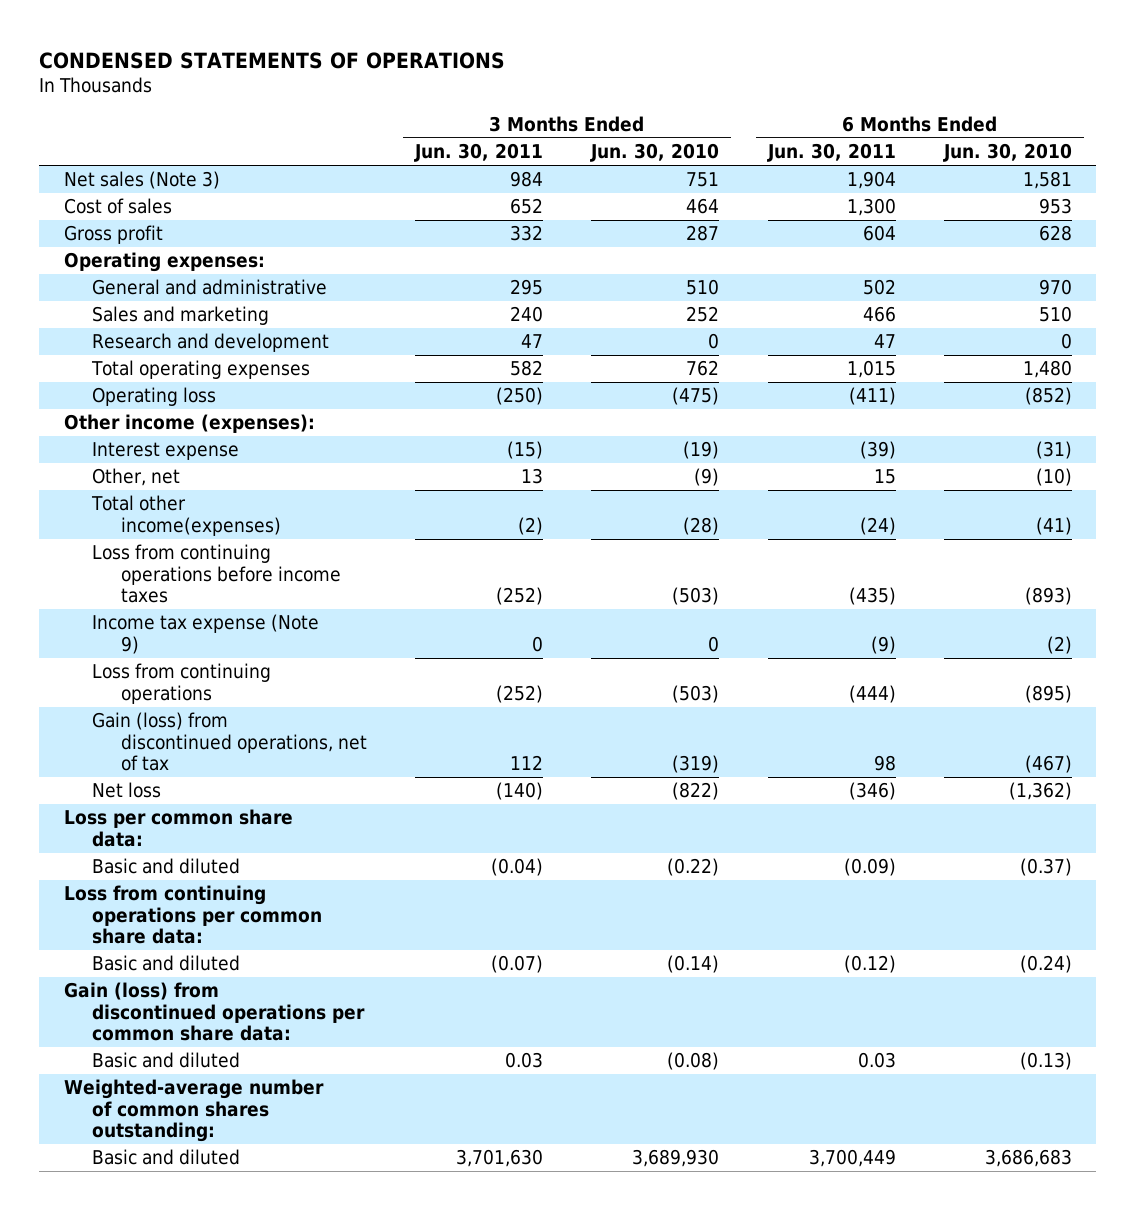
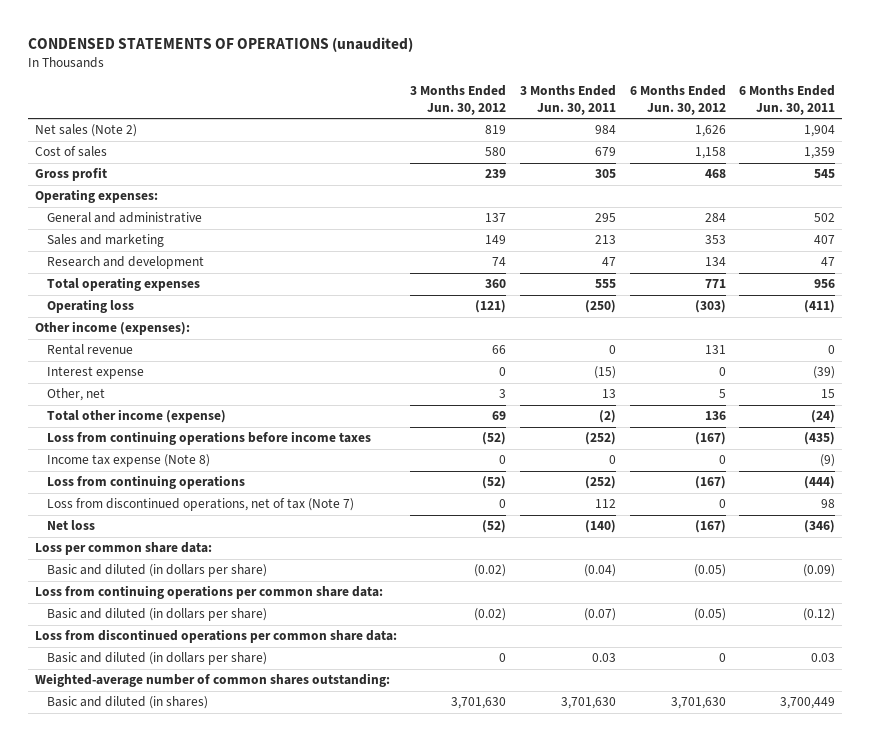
- CONDENSED STATEMENTS OF OPERATIONS
+ CONDENSED STATEMENTS OF OPERATIONS (unaudited)
- | 3 Months Ended Jun. 30, 2011 | 3 Months Ended Jun. 30, 2010 | 6 Months Ended Jun. 30, 2011 | 6 Months Ended Jun. 30, 2010
+ | 3 Months Ended Jun. 30, 2012 | 3 Months Ended Jun. 30, 2011 | 6 Months Ended Jun. 30, 2012 | 6 Months Ended Jun. 30, 2011
- Net sales (Note 3) | 984 | 751 | 1,904 | 1,581
- Cost of sales | 652 | 464 | 1,300 | 953
- Gross profit | 332 | 287 | 604 | 628
+ Net sales (Note 2) | 819 | 984 | 1,626 | 1,904
+ Cost of sales | 580 | 679 | 1,158 | 1,359
+ Gross profit | 239 | 305 | 468 | 545
- Sales and marketing | 240 | 252 | 466 | 510
+ Sales and marketing | 149 | 213 | 353 | 407
- Total operating expenses | 582 | 762 | 1,015 | 1,480
+ Total operating expenses | 360 | 555 | 771 | 956
+ Rental revenue | 66 | 0 | 131 | 0
- Total other income(expenses) | (2) | (28) | (24) | (41)
+ Total other income (expense) | 69 | (2) | 136 | (24)
- Income tax expense (Note 9) | 0 | 0 | (9) | (2)
+ Income tax expense (Note 8) | 0 | 0 | 0 | (9)
- Gain (loss) from discontinued operations, net of tax | 112 | (319) | 98 | (467)
+ Loss from discontinued operations, net of tax (Note 7) | 0 | 112 | 0 | 98
- Basic and diluted | (0.04) | (0.22) | (0.09) | (0.37)
+ Basic and diluted (in dollars per share) | (0.02) | (0.04) | (0.05) | (0.09)
- Basic and diluted | (0.07) | (0.14) | (0.12) | (0.24)
- Gain (loss) from discontinued operations per common share data:
- Basic and diluted | 0.03 | (0.08) | 0.03 | (0.13)
+ Basic and diluted (in dollars per share) | (0.02) | (0.07) | (0.05) | (0.12)
+ Loss from discontinued operations per common share data:
+ Basic and diluted (in dollars per share) | 0 | 0.03 | 0 | 0.03
- Basic and diluted | 3,701,630 | 3,689,930 | 3,700,449 | 3,686,683
+ Basic and diluted (in shares) | 3,701,630 | 3,701,630 | 3,701,630 | 3,700,449

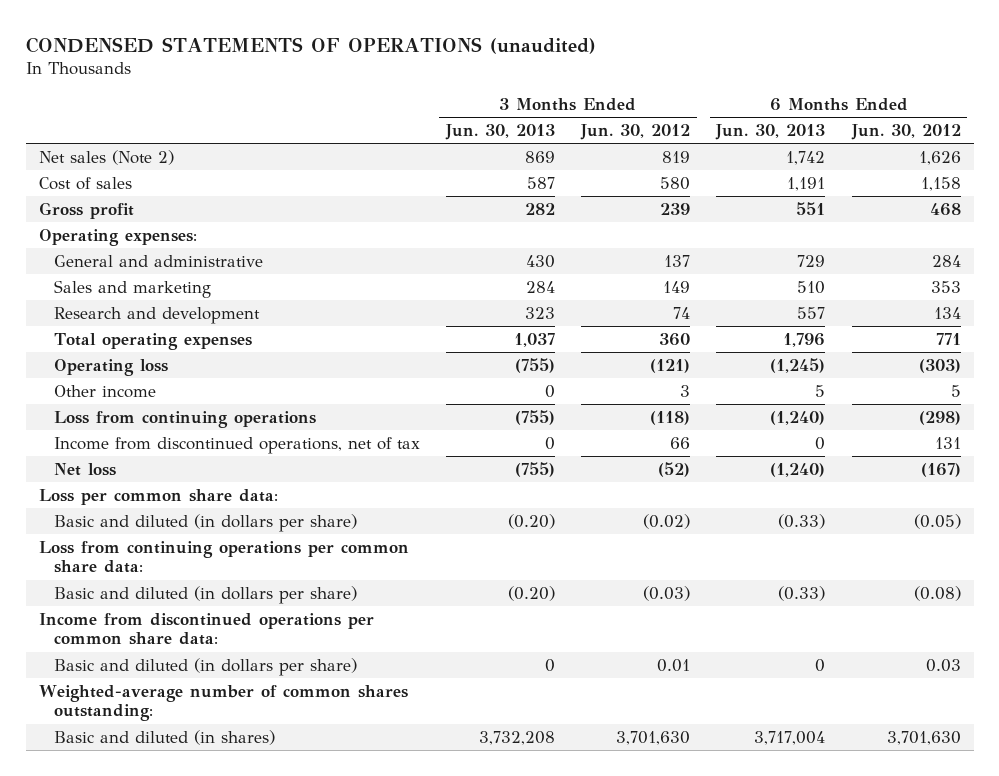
- | 3 Months Ended Jun. 30, 2012 | 3 Months Ended Jun. 30, 2011 | 6 Months Ended Jun. 30, 2012 | 6 Months Ended Jun. 30, 2011
+ | 3 Months Ended Jun. 30, 2013 | 3 Months Ended Jun. 30, 2012 | 6 Months Ended Jun. 30, 2013 | 6 Months Ended Jun. 30, 2012
- Other income (expenses):
- Rental revenue | 66 | 0 | 131 | 0
- Interest expense | 0 | (15) | 0 | (39)
- Other, net | 3 | 13 | 5 | 15
- Total other income (expense) | 69 | (2) | 136 | (24)
- Loss from continuing operations before income taxes | (52) | (252) | (167) | (435)
- Income tax expense (Note 8) | 0 | 0 | 0 | (9)
- Loss from continuing operations | (52) | (252) | (167) | (444)
- Loss from discontinued operations, net of tax (Note 7) | 0 | 112 | 0 | 98
+ Other income | 0 | 3 | 5 | 5
+ Loss from continuing operations | (755) | (118) | (1,240) | (298)
+ Income from discontinued operations, net of tax | 0 | 66 | 0 | 131
- Basic and diluted (in dollars per share) | (0.02) | (0.07) | (0.05) | (0.12)
- Loss from discontinued operations per common share data:
- Basic and diluted (in dollars per share) | 0 | 0.03 | 0 | 0.03
+ Basic and diluted (in dollars per share) | (0.20) | (0.03) | (0.33) | (0.08)
+ Income from discontinued operations per common share data:
+ Basic and diluted (in dollars per share) | 0 | 0.01 | 0 | 0.03

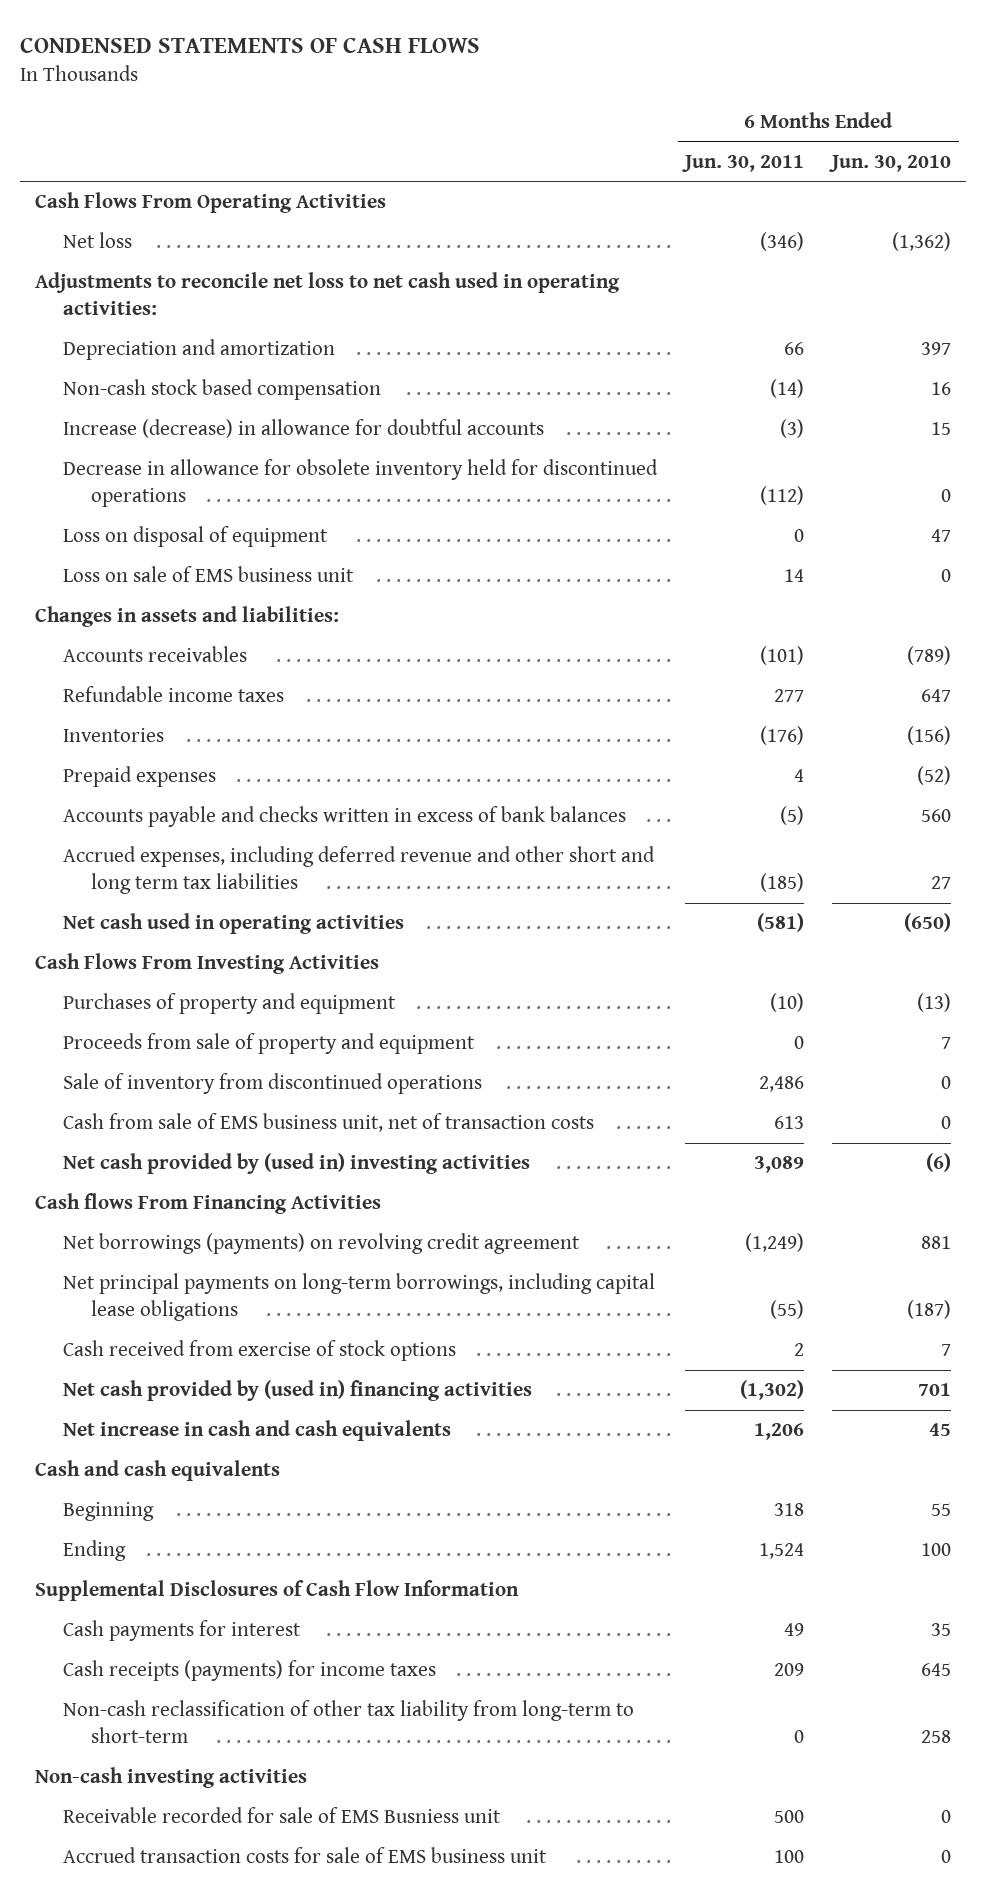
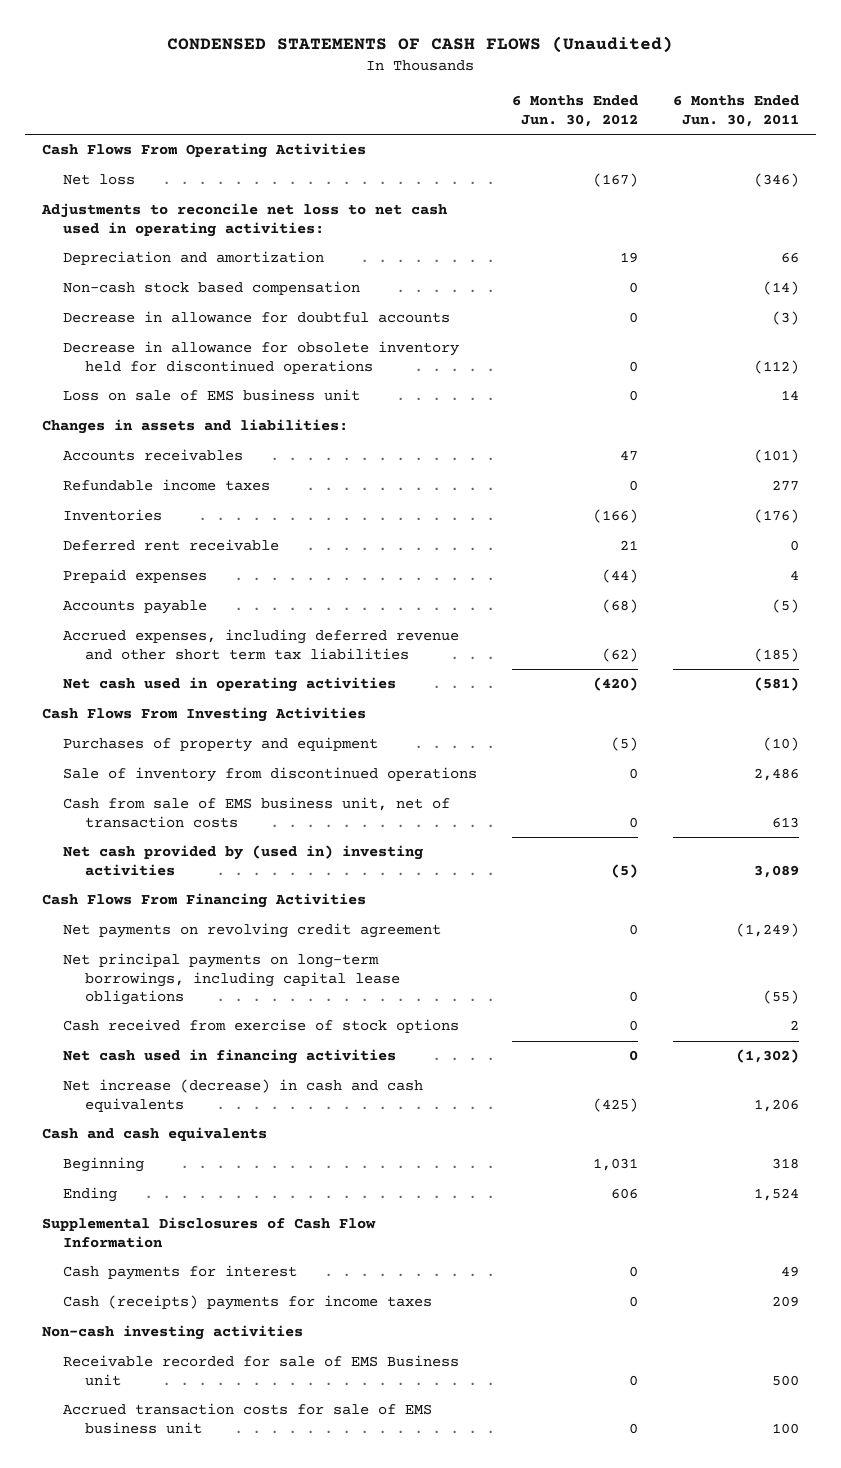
- CONDENSED STATEMENTS OF CASH FLOWS
+ CONDENSED STATEMENTS OF CASH FLOWS (Unaudited)
- | 6 Months Ended Jun. 30, 2011 | 6 Months Ended Jun. 30, 2010
+ | 6 Months Ended Jun. 30, 2012 | 6 Months Ended Jun. 30, 2011
- Increase (decrease) in allowance for doubtful accounts | (3) | 15
+ Decrease in allowance for doubtful accounts | 0 | (3)
- Loss on disposal of equipment | 0 | 47
+ Deferred rent receivable | 21 | 0
- Accounts payable and checks written in excess of bank balances | (5) | 560
- Accrued expenses, including deferred revenue and other short and long term tax liabilities | (185) | 27
+ Accounts payable | (68) | (5)
+ Accrued expenses, including deferred revenue and other short term tax liabilities | (62) | (185)
- Proceeds from sale of property and equipment | 0 | 7
- Cash flows From Financing Activities
- Net borrowings (payments) on revolving credit agreement | (1,249) | 881
+ Cash Flows From Financing Activities
+ Net payments on revolving credit agreement | 0 | (1,249)
- Net cash provided by (used in) financing activities | (1,302) | 701
- Net increase in cash and cash equivalents | 1,206 | 45
+ Net cash used in financing activities | 0 | (1,302)
+ Net increase (decrease) in cash and cash equivalents | (425) | 1,206
- Cash receipts (payments) for income taxes | 209 | 645
- Non-cash reclassification of other tax liability from long-term to short-term | 0 | 258
+ Cash (receipts) payments for income taxes | 0 | 209
- Receivable recorded for sale of EMS Busniess unit | 500 | 0
+ Receivable recorded for sale of EMS Business unit | 0 | 500

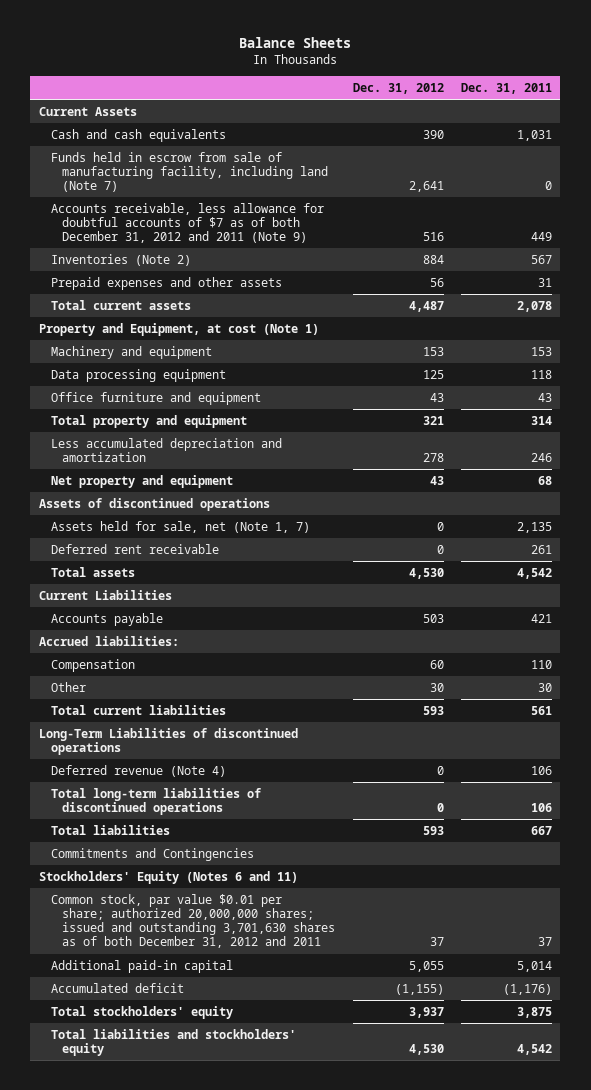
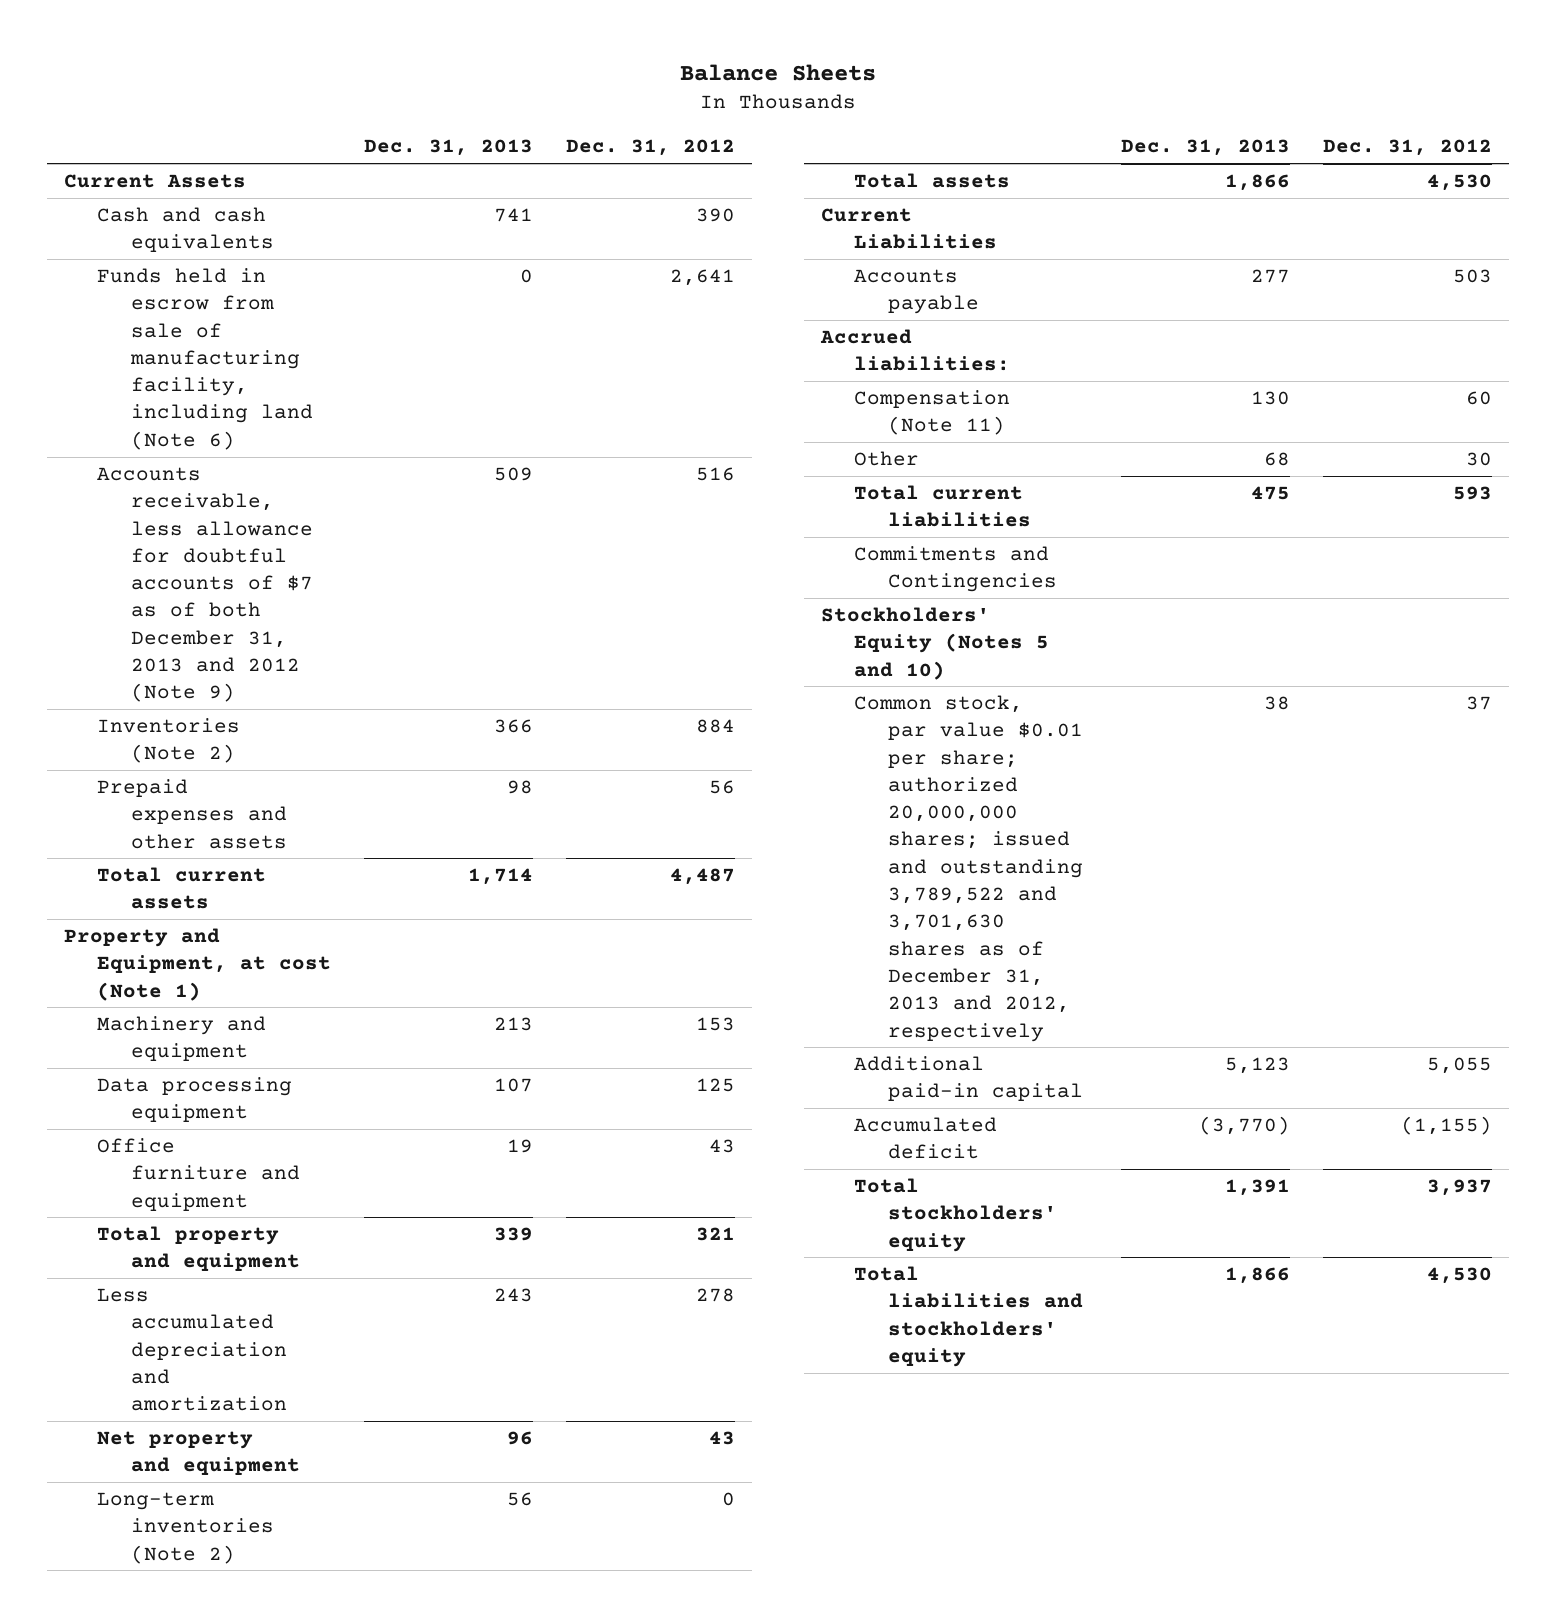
- | Dec. 31, 2012 | Dec. 31, 2011
+ | Dec. 31, 2013 | Dec. 31, 2012
- Funds held in escrow from sale of manufacturing facility, including land (Note 7) | 2,641 | 0
- Accounts receivable, less allowance for doubtful accounts of $7 as of both December 31, 2012 and 2011 (Note 9) | 516 | 449
+ Funds held in escrow from sale of manufacturing facility, including land (Note 6) | 0 | 2,641
+ Accounts receivable, less allowance for doubtful accounts of $7 as of both December 31, 2013 and 2012 (Note 9) | 509 | 516
- Assets of discontinued operations
- Assets held for sale, net (Note 1, 7) | 0 | 2,135
- Deferred rent receivable | 0 | 261
+ Long-term inventories (Note 2) | 56 | 0
- Compensation | 60 | 110
+ Compensation (Note 11) | 130 | 60
- Long-Term Liabilities of discontinued operations
- Deferred revenue (Note 4) | 0 | 106
- Total long-term liabilities of discontinued operations | 0 | 106
- Total liabilities | 593 | 667
- Stockholders' Equity (Notes 6 and 11)
- Common stock, par value $0.01 per share; authorized 20,000,000 shares; issued and outstanding 3,701,630 shares as of both December 31, 2012 and 2011 | 37 | 37
+ Stockholders' Equity (Notes 5 and 10)
+ Common stock, par value $0.01 per share; authorized 20,000,000 shares; issued and outstanding 3,789,522 and 3,701,630 shares as of December 31, 2013 and 2012, respectively | 38 | 37

